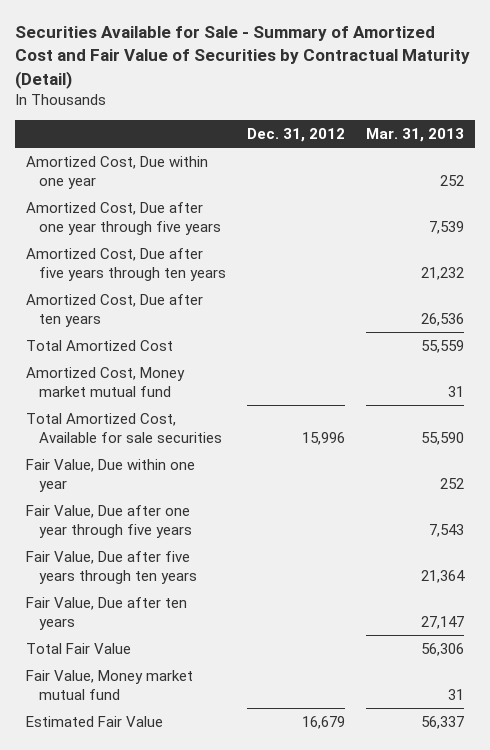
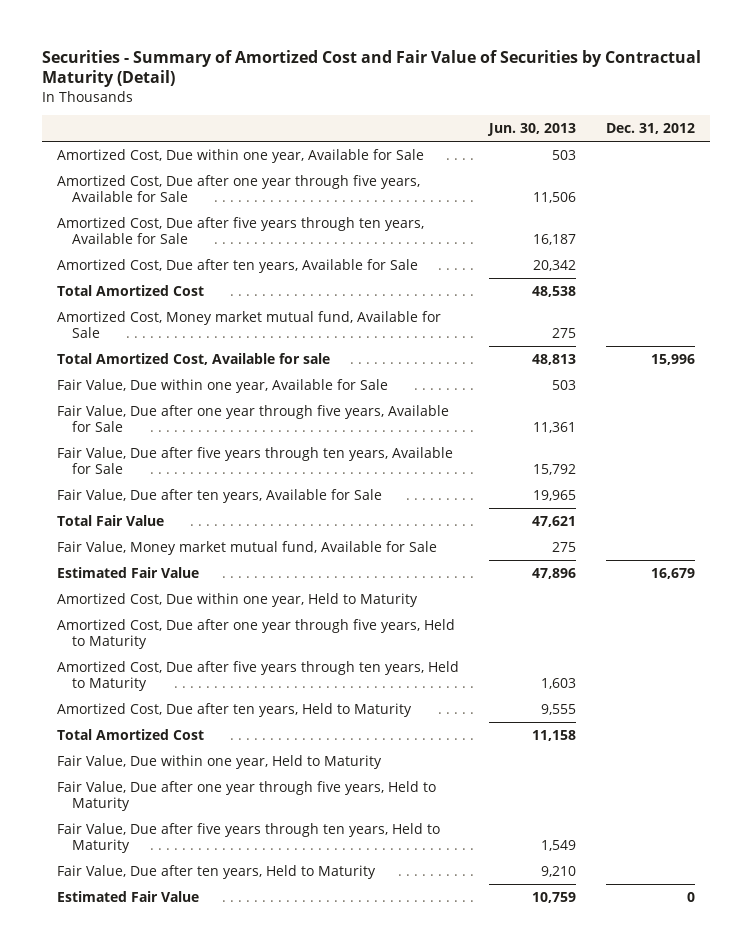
- Securities Available for Sale - Summary of Amortized Cost and Fair Value of Securities by Contractual Maturity (Detail)
+ Securities - Summary of Amortized Cost and Fair Value of Securities by Contractual Maturity (Detail)
- | Dec. 31, 2012 | Mar. 31, 2013
+ | Jun. 30, 2013 | Dec. 31, 2012
- Amortized Cost, Due within one year | | 252
- Amortized Cost, Due after one year through five years | | 7,539
- Amortized Cost, Due after five years through ten years | | 21,232
- Amortized Cost, Due after ten years | | 26,536
+ Amortized Cost, Due within one year, Available for Sale | 503 |
+ Amortized Cost, Due after one year through five years, Available for Sale | 11,506 |
+ Amortized Cost, Due after five years through ten years, Available for Sale | 16,187 |
+ Amortized Cost, Due after ten years, Available for Sale | 20,342 |
- Amortized Cost, Money market mutual fund | | 31
- Total Amortized Cost, Available for sale securities | 15,996 | 55,590
- Fair Value, Due within one year | | 252
- Fair Value, Due after one year through five years | | 7,543
- Fair Value, Due after five years through ten years | | 21,364
- Fair Value, Due after ten years | | 27,147
+ Amortized Cost, Money market mutual fund, Available for Sale | 275 |
+ Total Amortized Cost, Available for sale | 48,813 | 15,996
+ Fair Value, Due within one year, Available for Sale | 503 |
+ Fair Value, Due after one year through five years, Available for Sale | 11,361 |
+ Fair Value, Due after five years through ten years, Available for Sale | 15,792 |
+ Fair Value, Due after ten years, Available for Sale | 19,965 |
- Fair Value, Money market mutual fund | | 31
+ Fair Value, Money market mutual fund, Available for Sale | 275 |
+ Amortized Cost, Due within one year, Held to Maturity
+ Amortized Cost, Due after one year through five years, Held to Maturity
+ Amortized Cost, Due after five years through ten years, Held to Maturity | 1,603 |
+ Amortized Cost, Due after ten years, Held to Maturity | 9,555 |
+ Total Amortized Cost | 11,158 |
+ Fair Value, Due within one year, Held to Maturity
+ Fair Value, Due after one year through five years, Held to Maturity
+ Fair Value, Due after five years through ten years, Held to Maturity | 1,549 |
+ Fair Value, Due after ten years, Held to Maturity | 9,210 |
+ Estimated Fair Value | 10,759 | 0

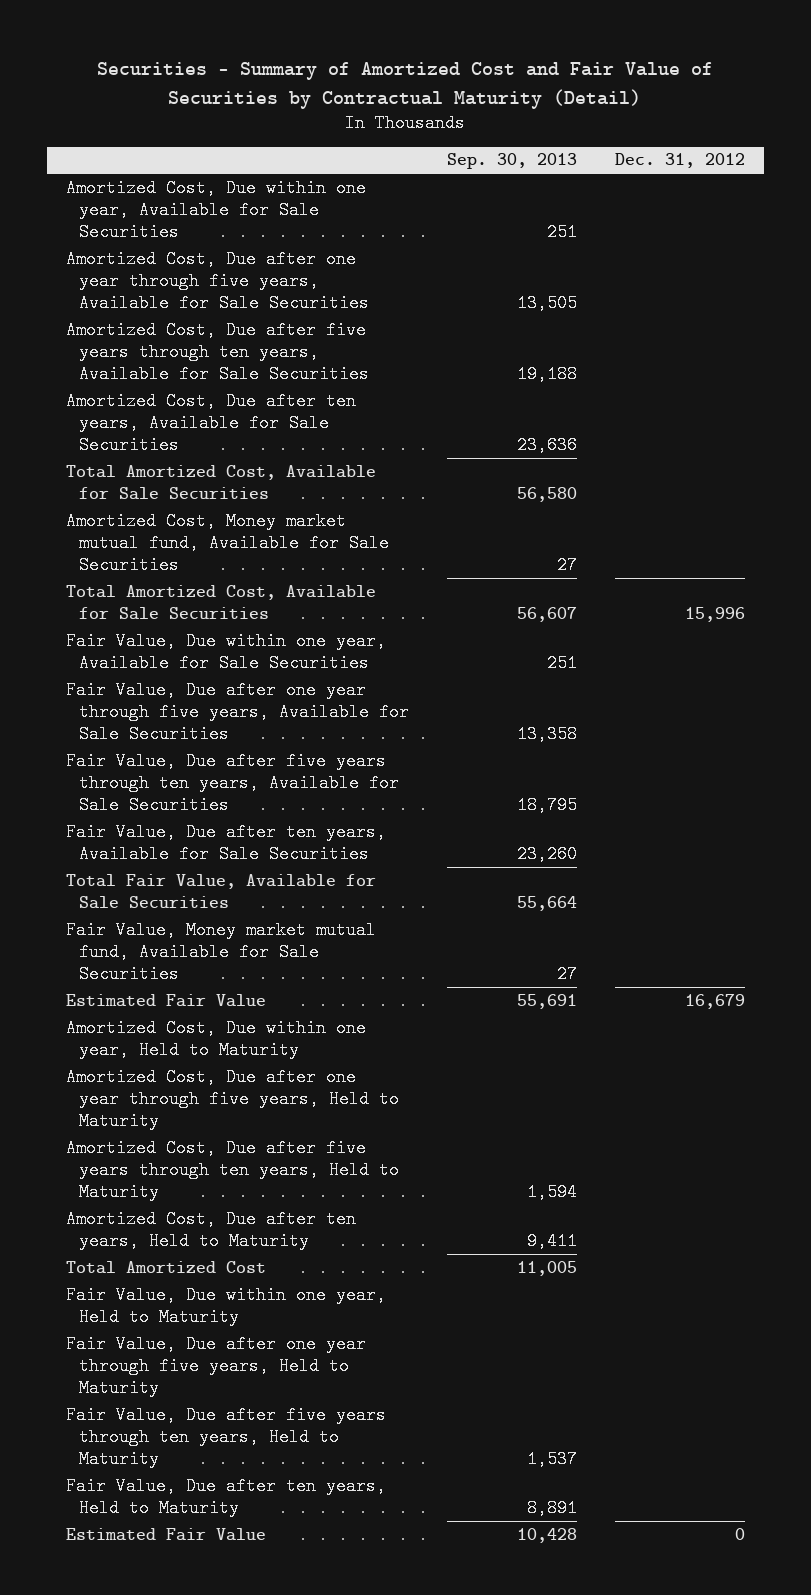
- | Jun. 30, 2013 | Dec. 31, 2012
+ | Sep. 30, 2013 | Dec. 31, 2012
- Amortized Cost, Due within one year, Available for Sale | 503 |
- Amortized Cost, Due after one year through five years, Available for Sale | 11,506 |
- Amortized Cost, Due after five years through ten years, Available for Sale | 16,187 |
- Amortized Cost, Due after ten years, Available for Sale | 20,342 |
- Total Amortized Cost | 48,538 |
- Amortized Cost, Money market mutual fund, Available for Sale | 275 |
- Total Amortized Cost, Available for sale | 48,813 | 15,996
- Fair Value, Due within one year, Available for Sale | 503 |
- Fair Value, Due after one year through five years, Available for Sale | 11,361 |
- Fair Value, Due after five years through ten years, Available for Sale | 15,792 |
- Fair Value, Due after ten years, Available for Sale | 19,965 |
- Total Fair Value | 47,621 |
- Fair Value, Money market mutual fund, Available for Sale | 275 |
+ Amortized Cost, Due within one year, Available for Sale Securities | 251 |
+ Amortized Cost, Due after one year through five years, Available for Sale Securities | 13,505 |
+ Amortized Cost, Due after five years through ten years, Available for Sale Securities | 19,188 |
+ Amortized Cost, Due after ten years, Available for Sale Securities | 23,636 |
+ Total Amortized Cost, Available for Sale Securities | 56,580 |
+ Amortized Cost, Money market mutual fund, Available for Sale Securities | 27 |
+ Total Amortized Cost, Available for Sale Securities | 56,607 | 15,996
+ Fair Value, Due within one year, Available for Sale Securities | 251 |
+ Fair Value, Due after one year through five years, Available for Sale Securities | 13,358 |
+ Fair Value, Due after five years through ten years, Available for Sale Securities | 18,795 |
+ Fair Value, Due after ten years, Available for Sale Securities | 23,260 |
+ Total Fair Value, Available for Sale Securities | 55,664 |
+ Fair Value, Money market mutual fund, Available for Sale Securities | 27 |

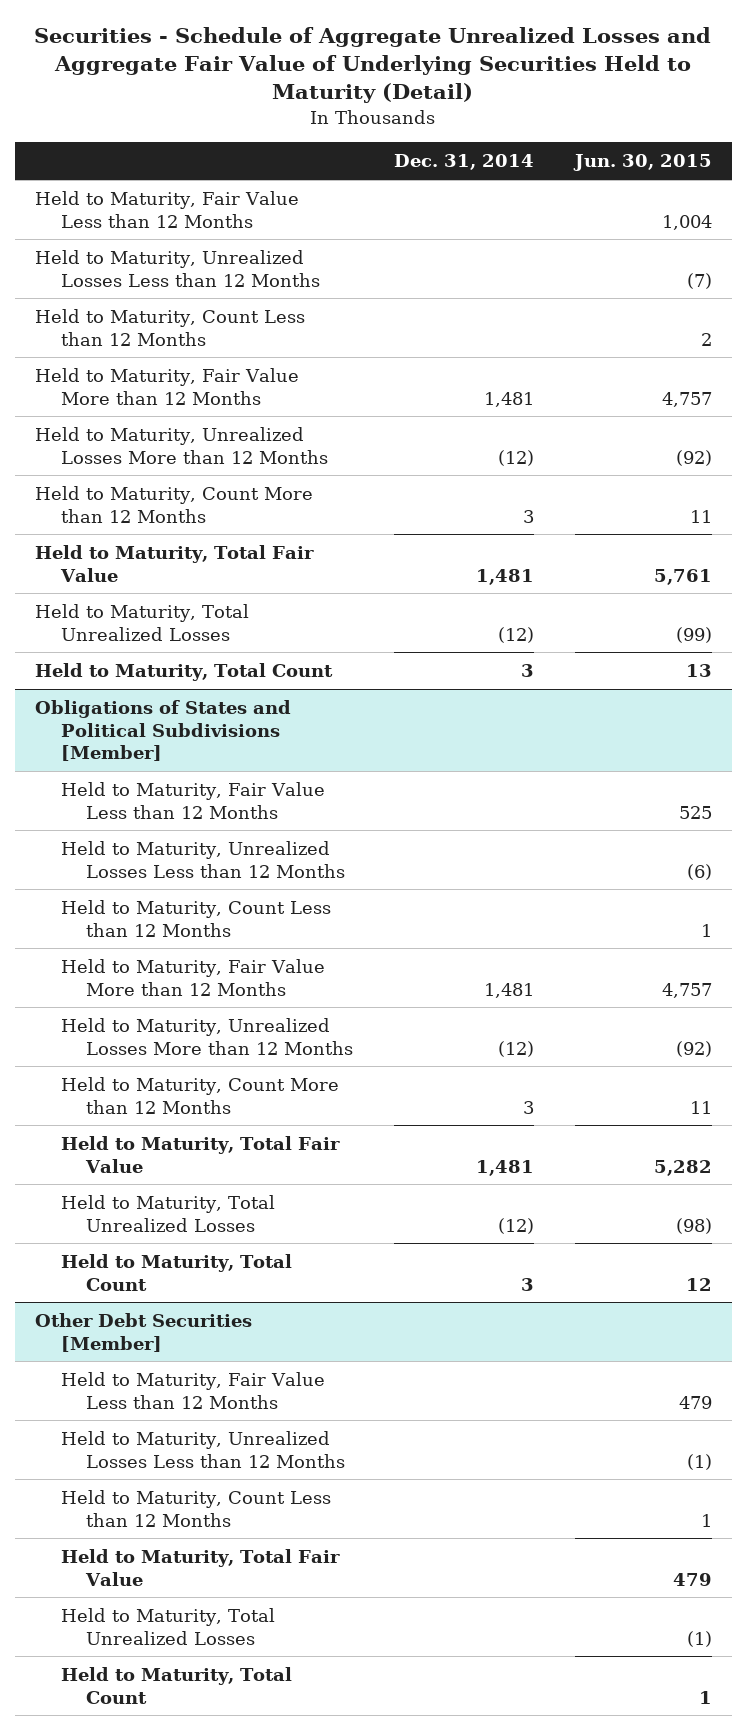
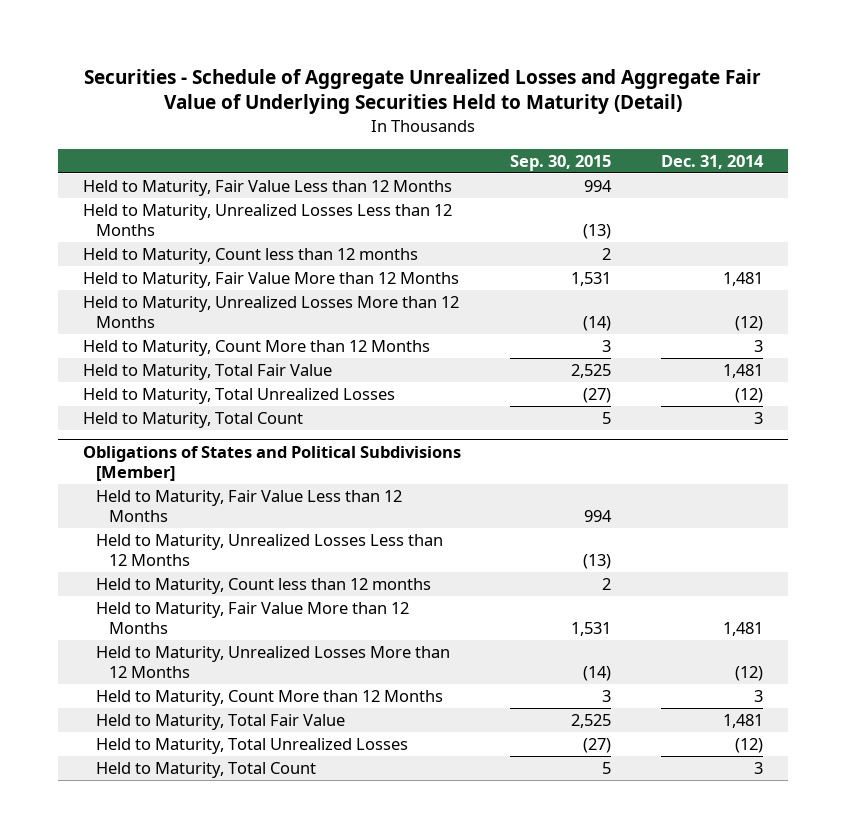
- | Dec. 31, 2014 | Jun. 30, 2015
+ | Sep. 30, 2015 | Dec. 31, 2014
- Held to Maturity, Count Less than 12 Months | | 2
+ Held to Maturity, Count less than 12 months | 2 |
@ Obligations of States and Political Subdivisions [Member]
- Held to Maturity, Count Less than 12 Months | | 1
+ Held to Maturity, Count less than 12 months | 2 |
- Other Debt Securities [Member]
- Held to Maturity, Fair Value Less than 12 Months | | 479
- Held to Maturity, Unrealized Losses Less than 12 Months | | (1)
- Held to Maturity, Count Less than 12 Months | | 1
- Held to Maturity, Total Fair Value | | 479
- Held to Maturity, Total Unrealized Losses | | (1)
- Held to Maturity, Total Count | | 1

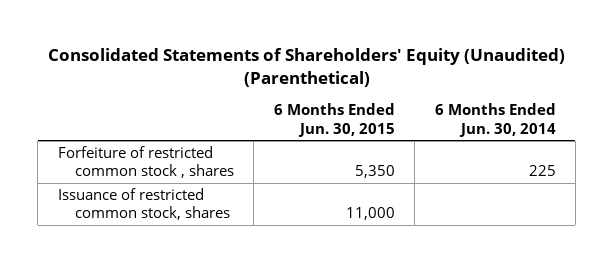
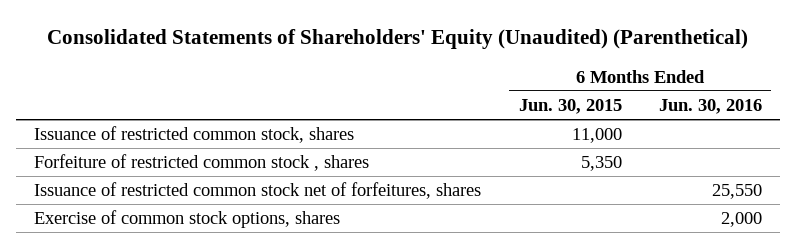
- | 6 Months Ended Jun. 30, 2015 | 6 Months Ended Jun. 30, 2014
+ | 6 Months Ended Jun. 30, 2015 | 6 Months Ended Jun. 30, 2016
moved down: Forfeiture of restricted common stock , shares | 5,350 |
+ Issuance of restricted common stock net of forfeitures, shares | | 25,550
+ Exercise of common stock options, shares | | 2,000

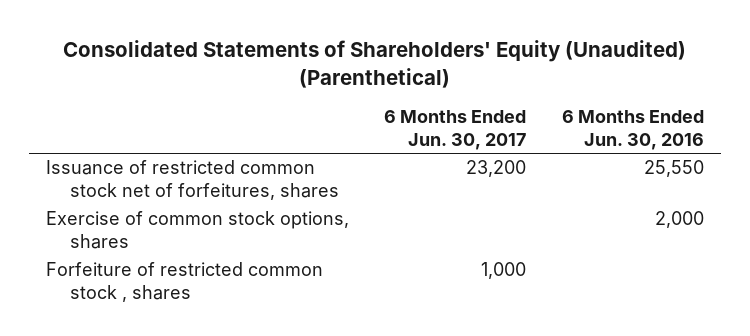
- | 6 Months Ended Jun. 30, 2015 | 6 Months Ended Jun. 30, 2016
+ | 6 Months Ended Jun. 30, 2017 | 6 Months Ended Jun. 30, 2016
- Issuance of restricted common stock, shares | 11,000 |
moved down: Forfeiture of restricted common stock , shares | 1,000 |

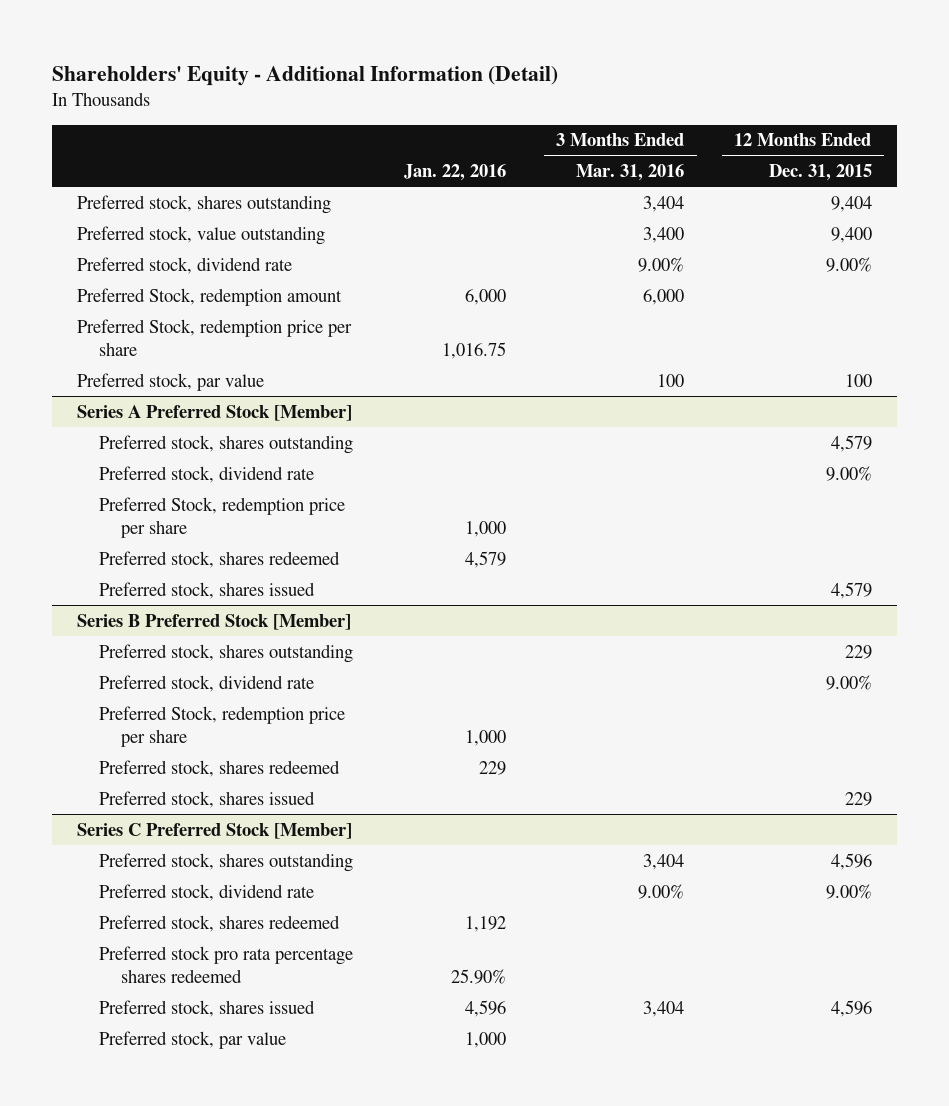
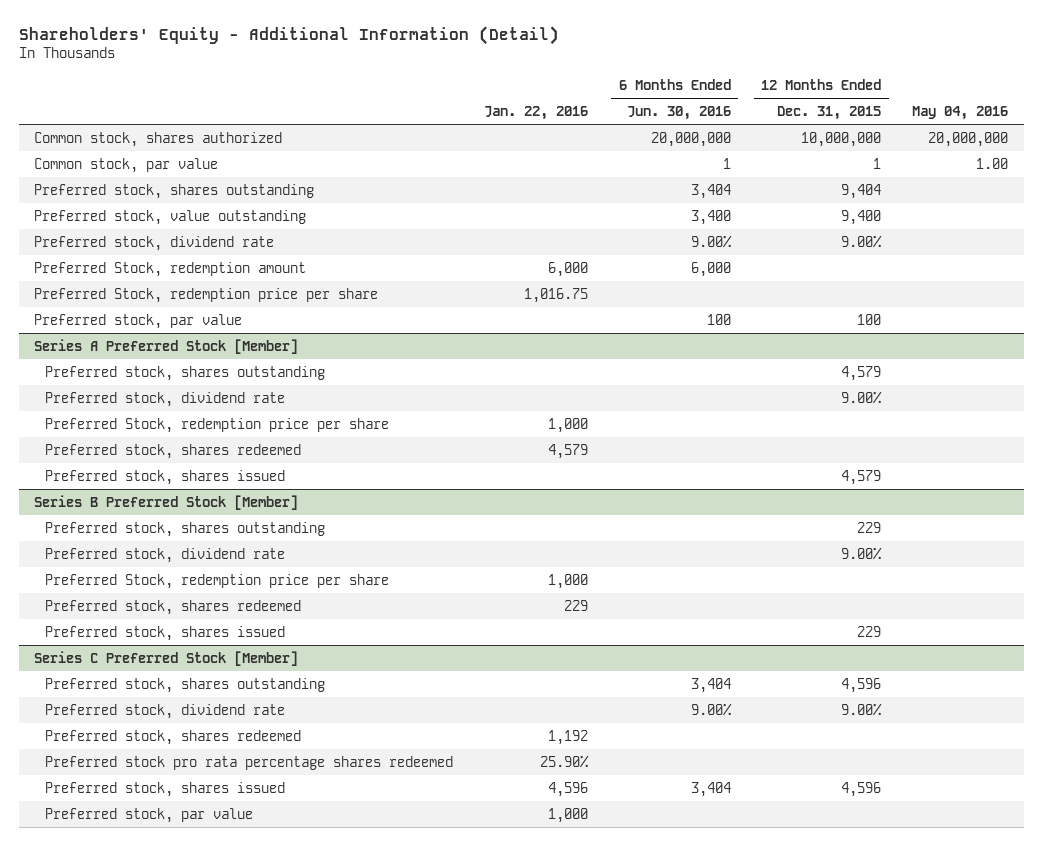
- | Jan. 22, 2016 | 3 Months Ended Mar. 31, 2016 | 12 Months Ended Dec. 31, 2015
+ | Jan. 22, 2016 | 6 Months Ended Jun. 30, 2016 | 12 Months Ended Dec. 31, 2015 | May 04, 2016
+ Common stock, shares authorized | | 20,000,000 | 10,000,000 | 20,000,000
+ Common stock, par value | | 1 | 1 | 1.00

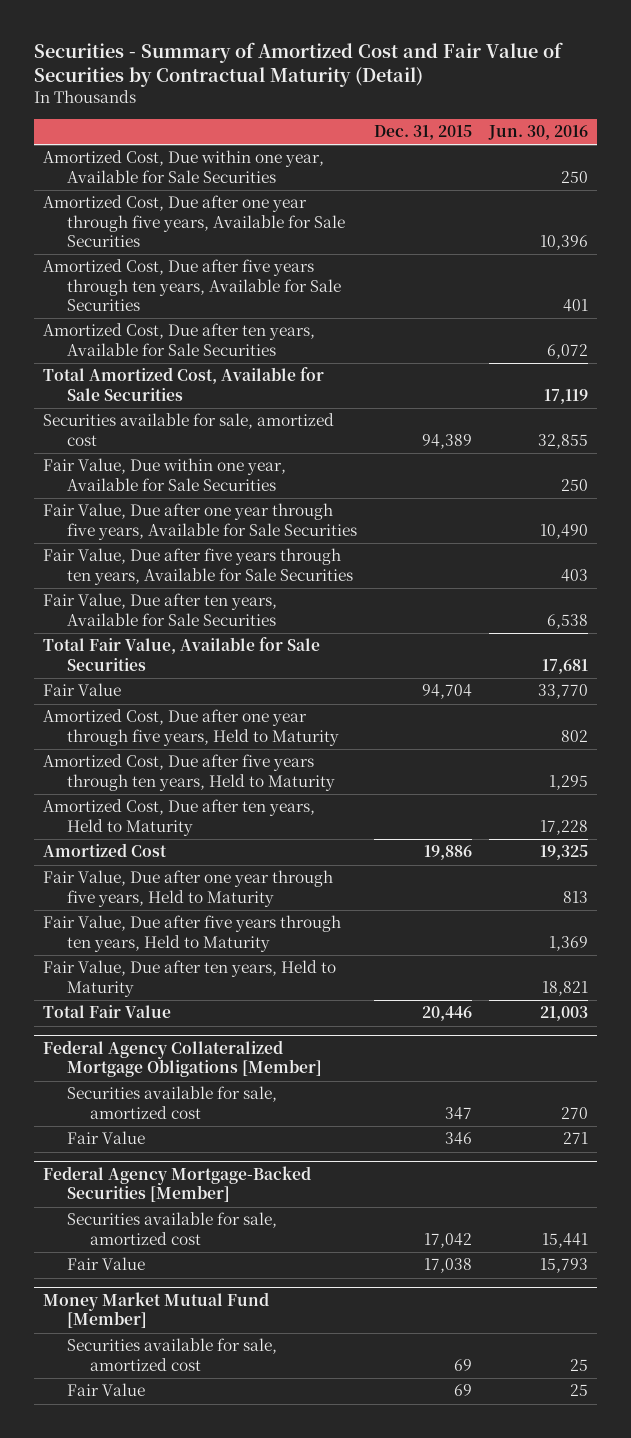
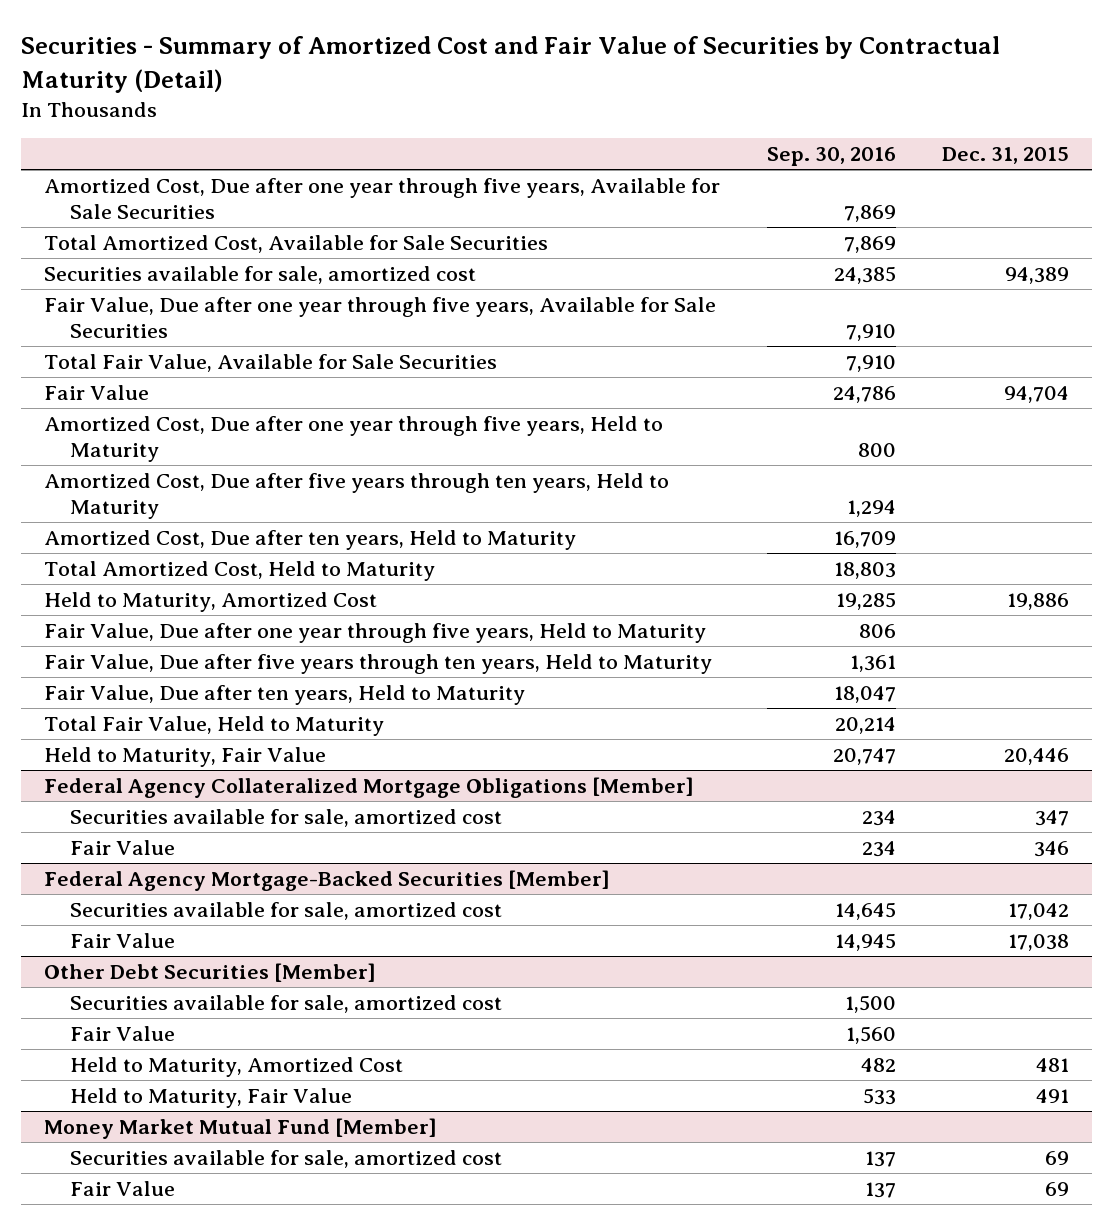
- | Dec. 31, 2015 | Jun. 30, 2016
+ | Sep. 30, 2016 | Dec. 31, 2015
- Amortized Cost, Due within one year, Available for Sale Securities | | 250
- Amortized Cost, Due after five years through ten years, Available for Sale Securities | | 401
- Amortized Cost, Due after ten years, Available for Sale Securities | | 6,072
- Fair Value, Due within one year, Available for Sale Securities | | 250
- Fair Value, Due after five years through ten years, Available for Sale Securities | | 403
- Fair Value, Due after ten years, Available for Sale Securities | | 6,538
- Amortized Cost | 19,886 | 19,325
+ Total Amortized Cost, Held to Maturity | 18,803 |
+ Held to Maturity, Amortized Cost | 19,285 | 19,886
- Total Fair Value | 20,446 | 21,003
+ Total Fair Value, Held to Maturity | 20,214 |
+ Held to Maturity, Fair Value | 20,747 | 20,446
+ Other Debt Securities [Member]
+ Securities available for sale, amortized cost | 1,500 |
+ Fair Value | 1,560 |
+ Held to Maturity, Amortized Cost | 482 | 481
+ Held to Maturity, Fair Value | 533 | 491

